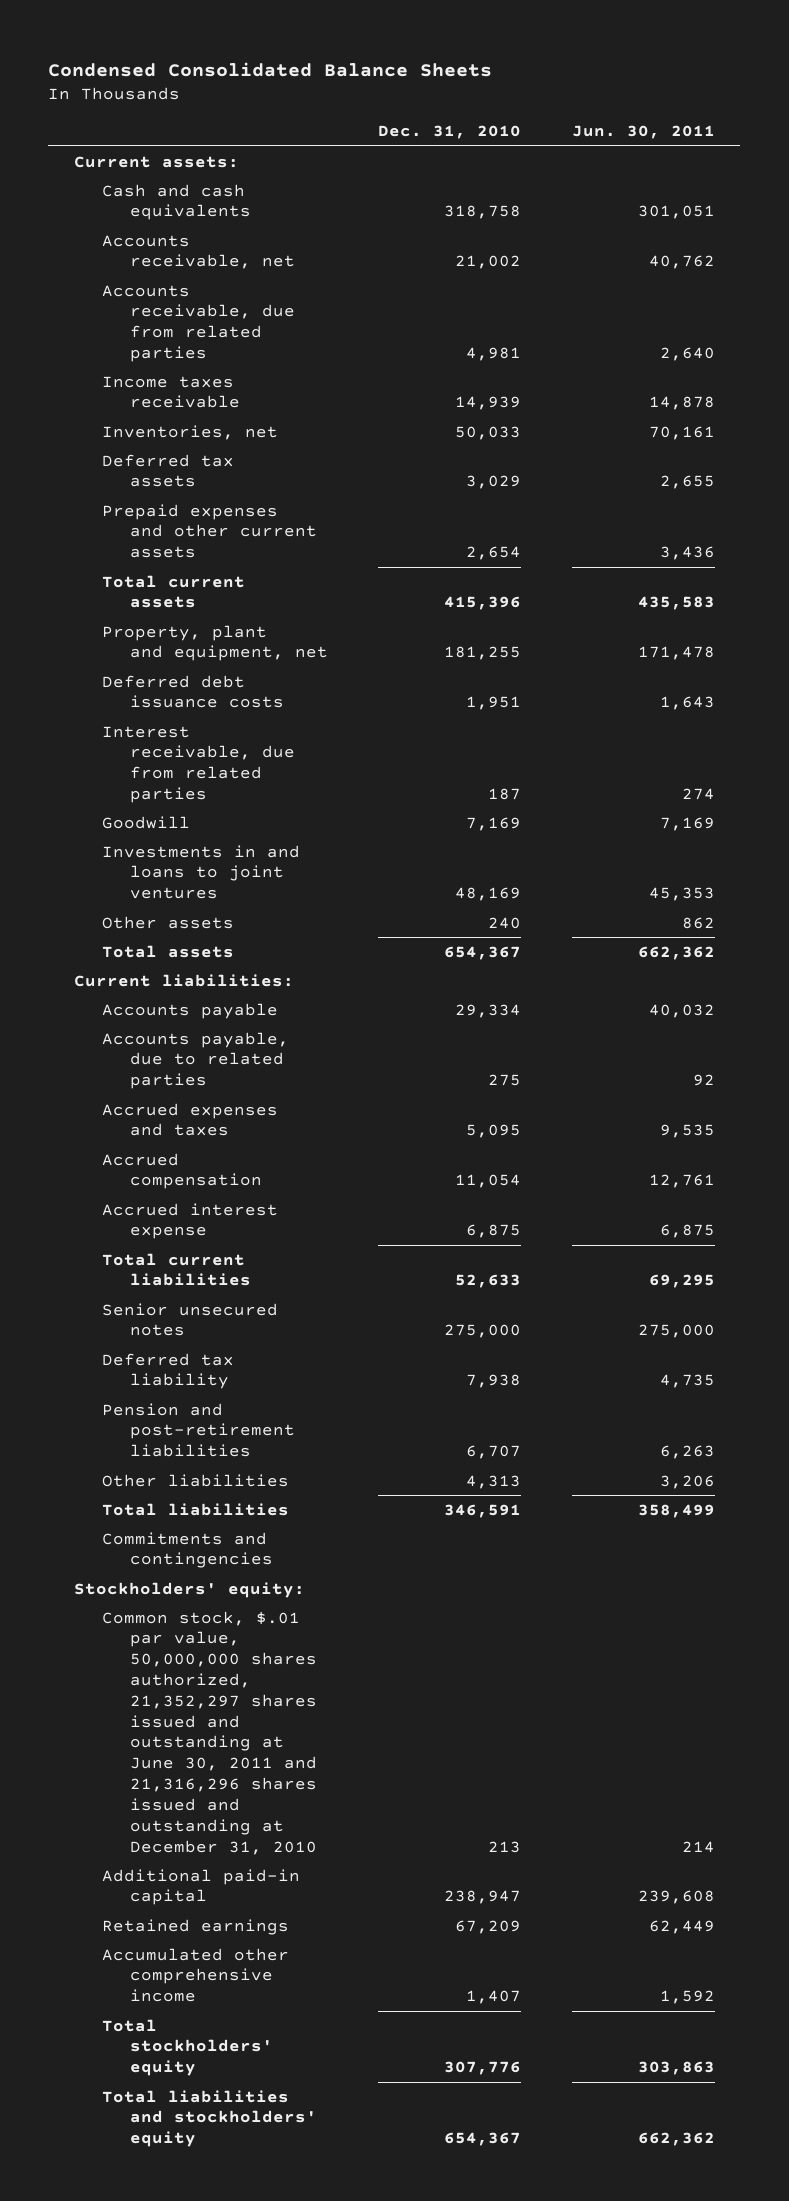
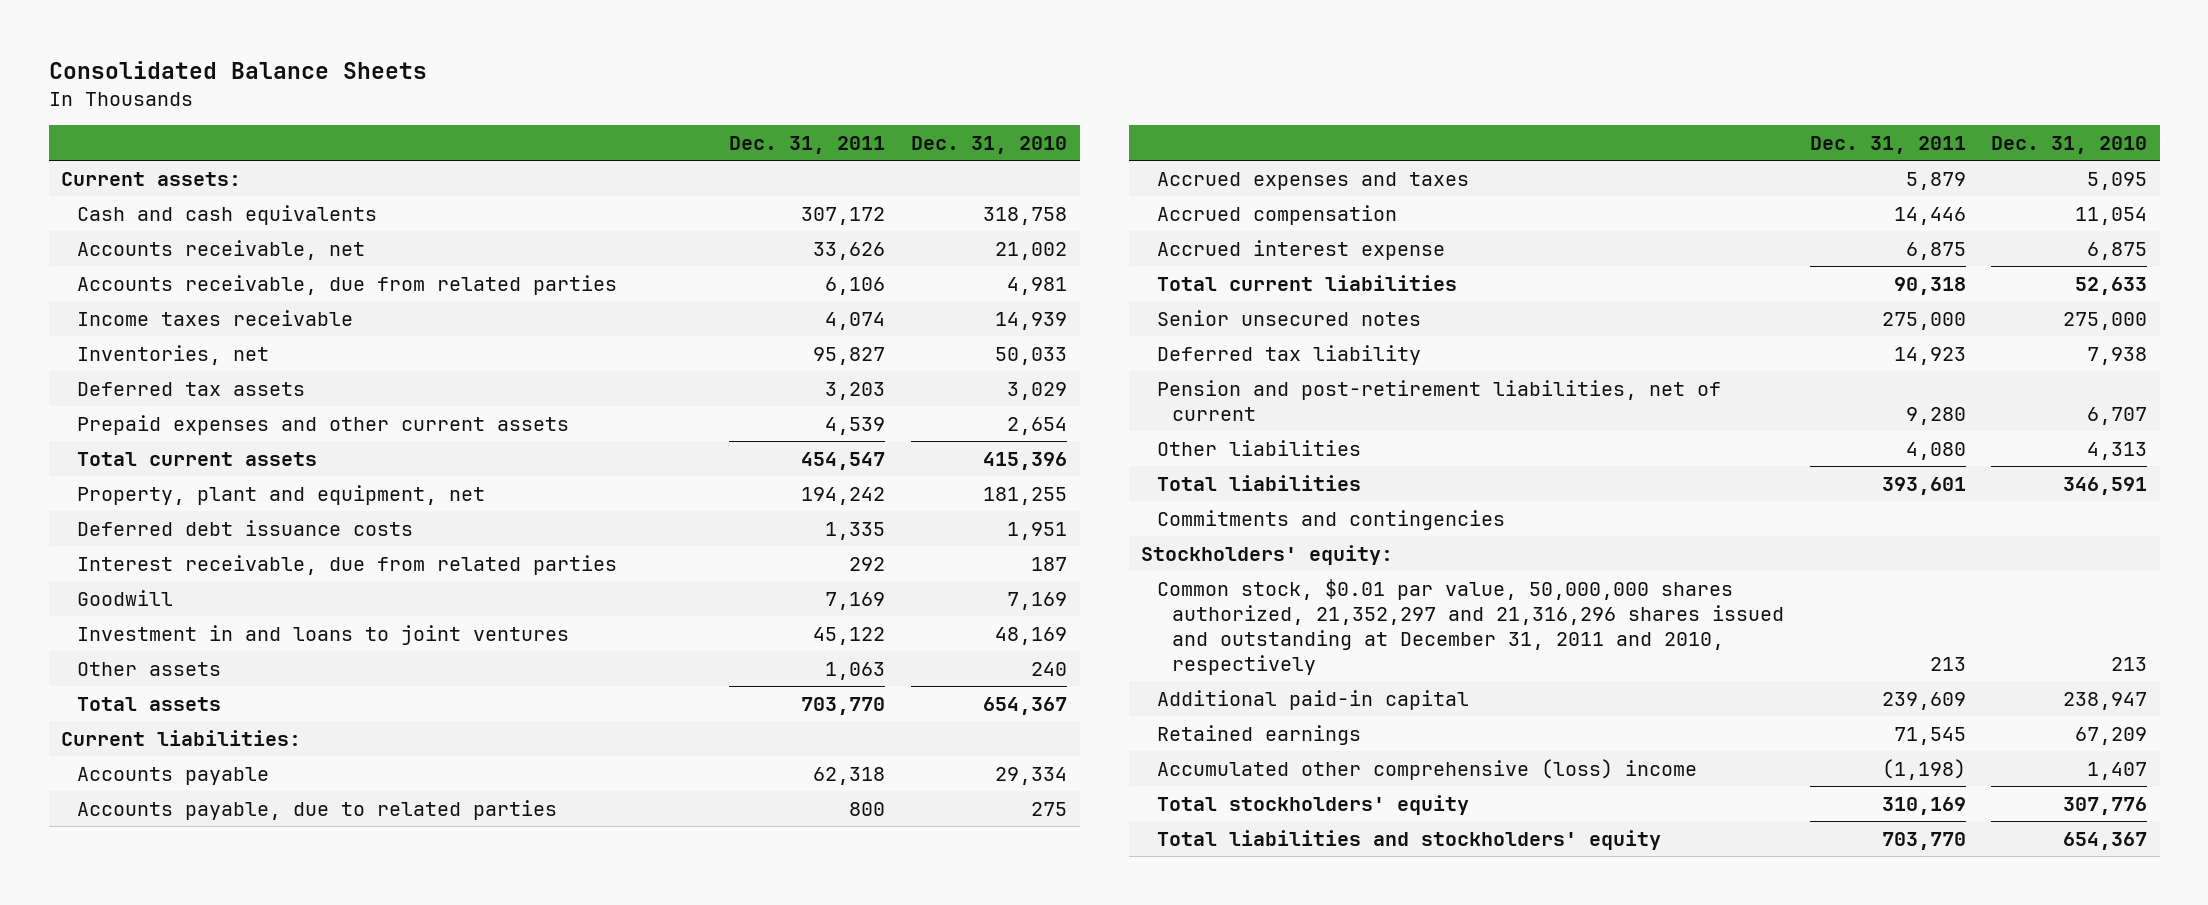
- Condensed Consolidated Balance Sheets
+ Consolidated Balance Sheets
- | Dec. 31, 2010 | Jun. 30, 2011
+ | Dec. 31, 2011 | Dec. 31, 2010
- Investments in and loans to joint ventures | 48,169 | 45,353
+ Investment in and loans to joint ventures | 45,122 | 48,169
- Pension and post-retirement liabilities | 6,707 | 6,263
+ Pension and post-retirement liabilities, net of current | 9,280 | 6,707
- Common stock, $.01 par value, 50,000,000 shares authorized, 21,352,297 shares issued and outstanding at June 30, 2011 and 21,316,296 shares issued and outstanding at December 31, 2010 | 213 | 214
+ Common stock, $0.01 par value, 50,000,000 shares authorized, 21,352,297 and 21,316,296 shares issued and outstanding at December 31, 2011 and 2010, respectively | 213 | 213
- Accumulated other comprehensive income | 1,407 | 1,592
+ Accumulated other comprehensive (loss) income | (1,198) | 1,407

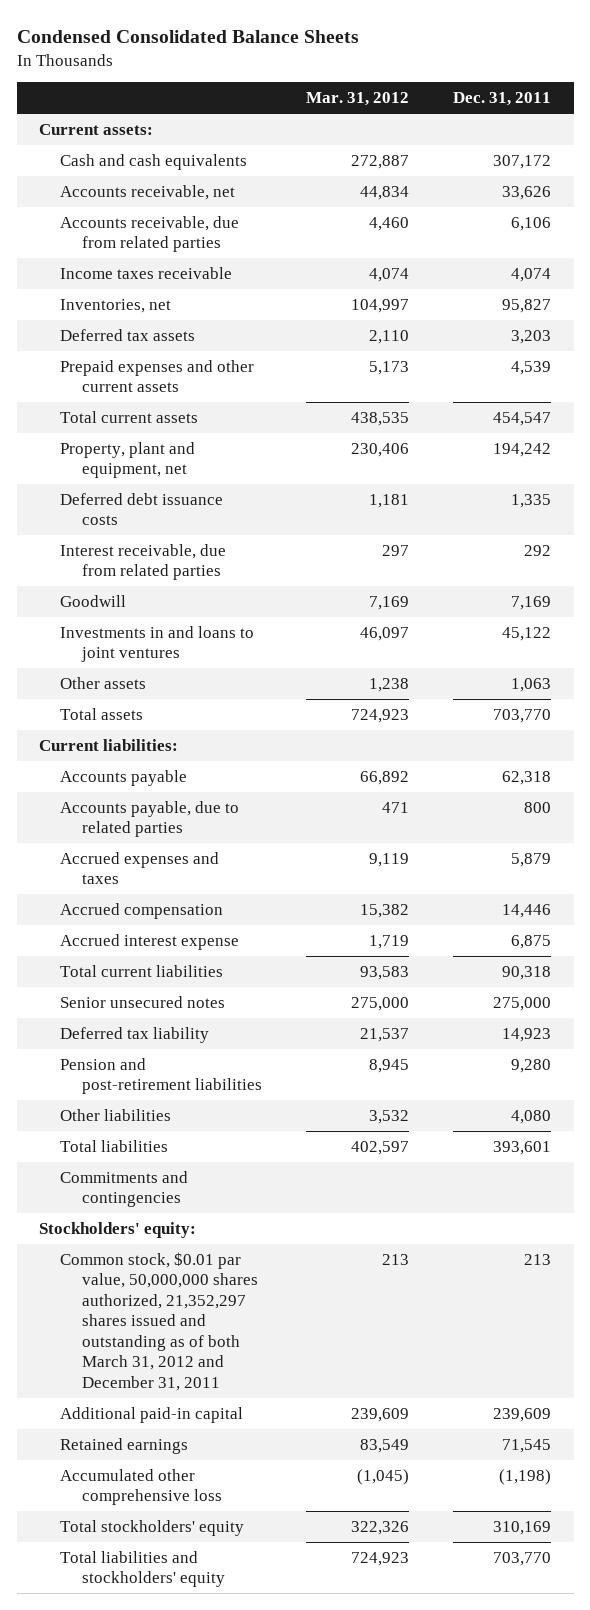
- Consolidated Balance Sheets
+ Condensed Consolidated Balance Sheets
- | Dec. 31, 2011 | Dec. 31, 2010
+ | Mar. 31, 2012 | Dec. 31, 2011
- Investment in and loans to joint ventures | 45,122 | 48,169
+ Investments in and loans to joint ventures | 46,097 | 45,122
- Pension and post-retirement liabilities, net of current | 9,280 | 6,707
+ Pension and post-retirement liabilities | 8,945 | 9,280
- Common stock, $0.01 par value, 50,000,000 shares authorized, 21,352,297 and 21,316,296 shares issued and outstanding at December 31, 2011 and 2010, respectively | 213 | 213
+ Common stock, $0.01 par value, 50,000,000 shares authorized, 21,352,297 shares issued and outstanding as of both March 31, 2012 and December 31, 2011 | 213 | 213
- Accumulated other comprehensive (loss) income | (1,198) | 1,407
+ Accumulated other comprehensive loss | (1,045) | (1,198)

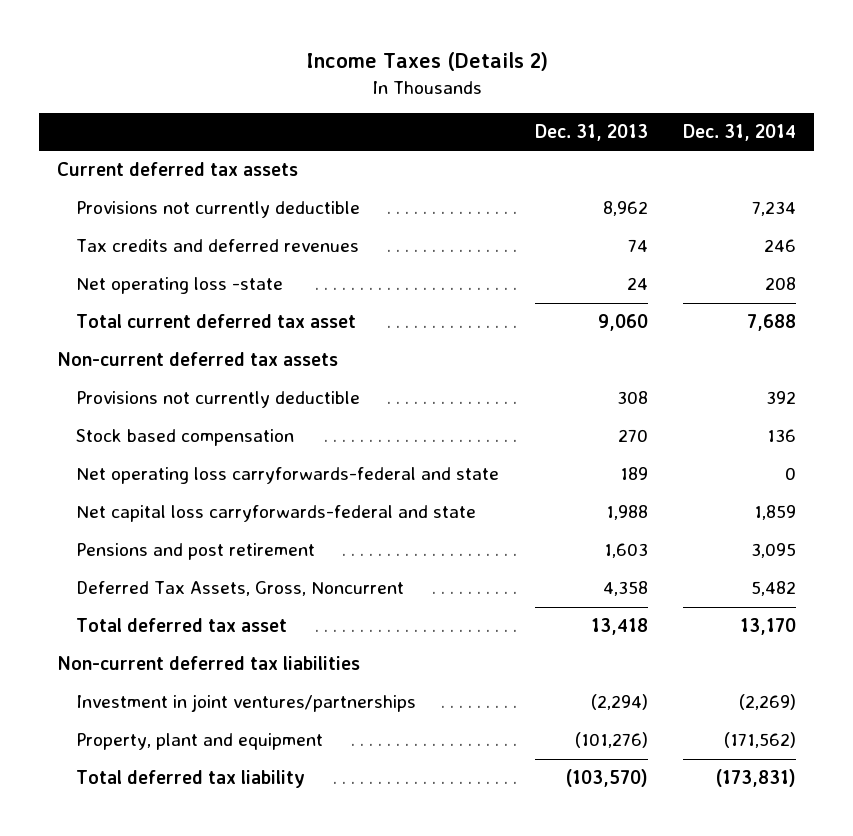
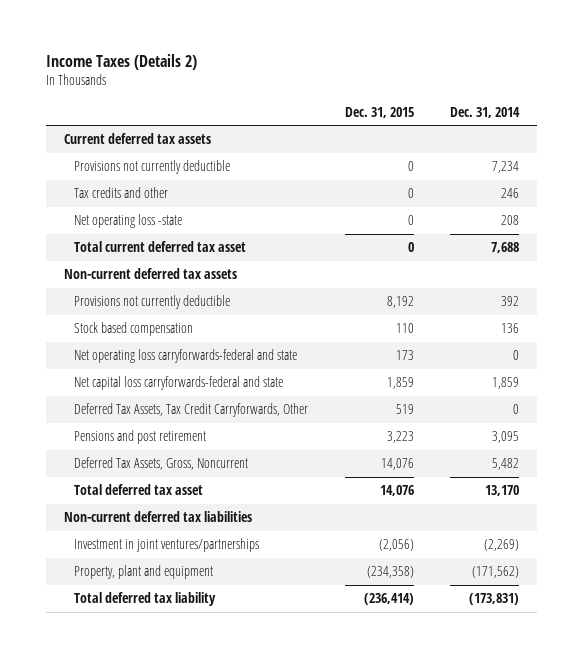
- | Dec. 31, 2013 | Dec. 31, 2014
+ | Dec. 31, 2015 | Dec. 31, 2014
- Tax credits and deferred revenues | 74 | 246
+ Tax credits and other | 0 | 246
+ Deferred Tax Assets, Tax Credit Carryforwards, Other | 519 | 0

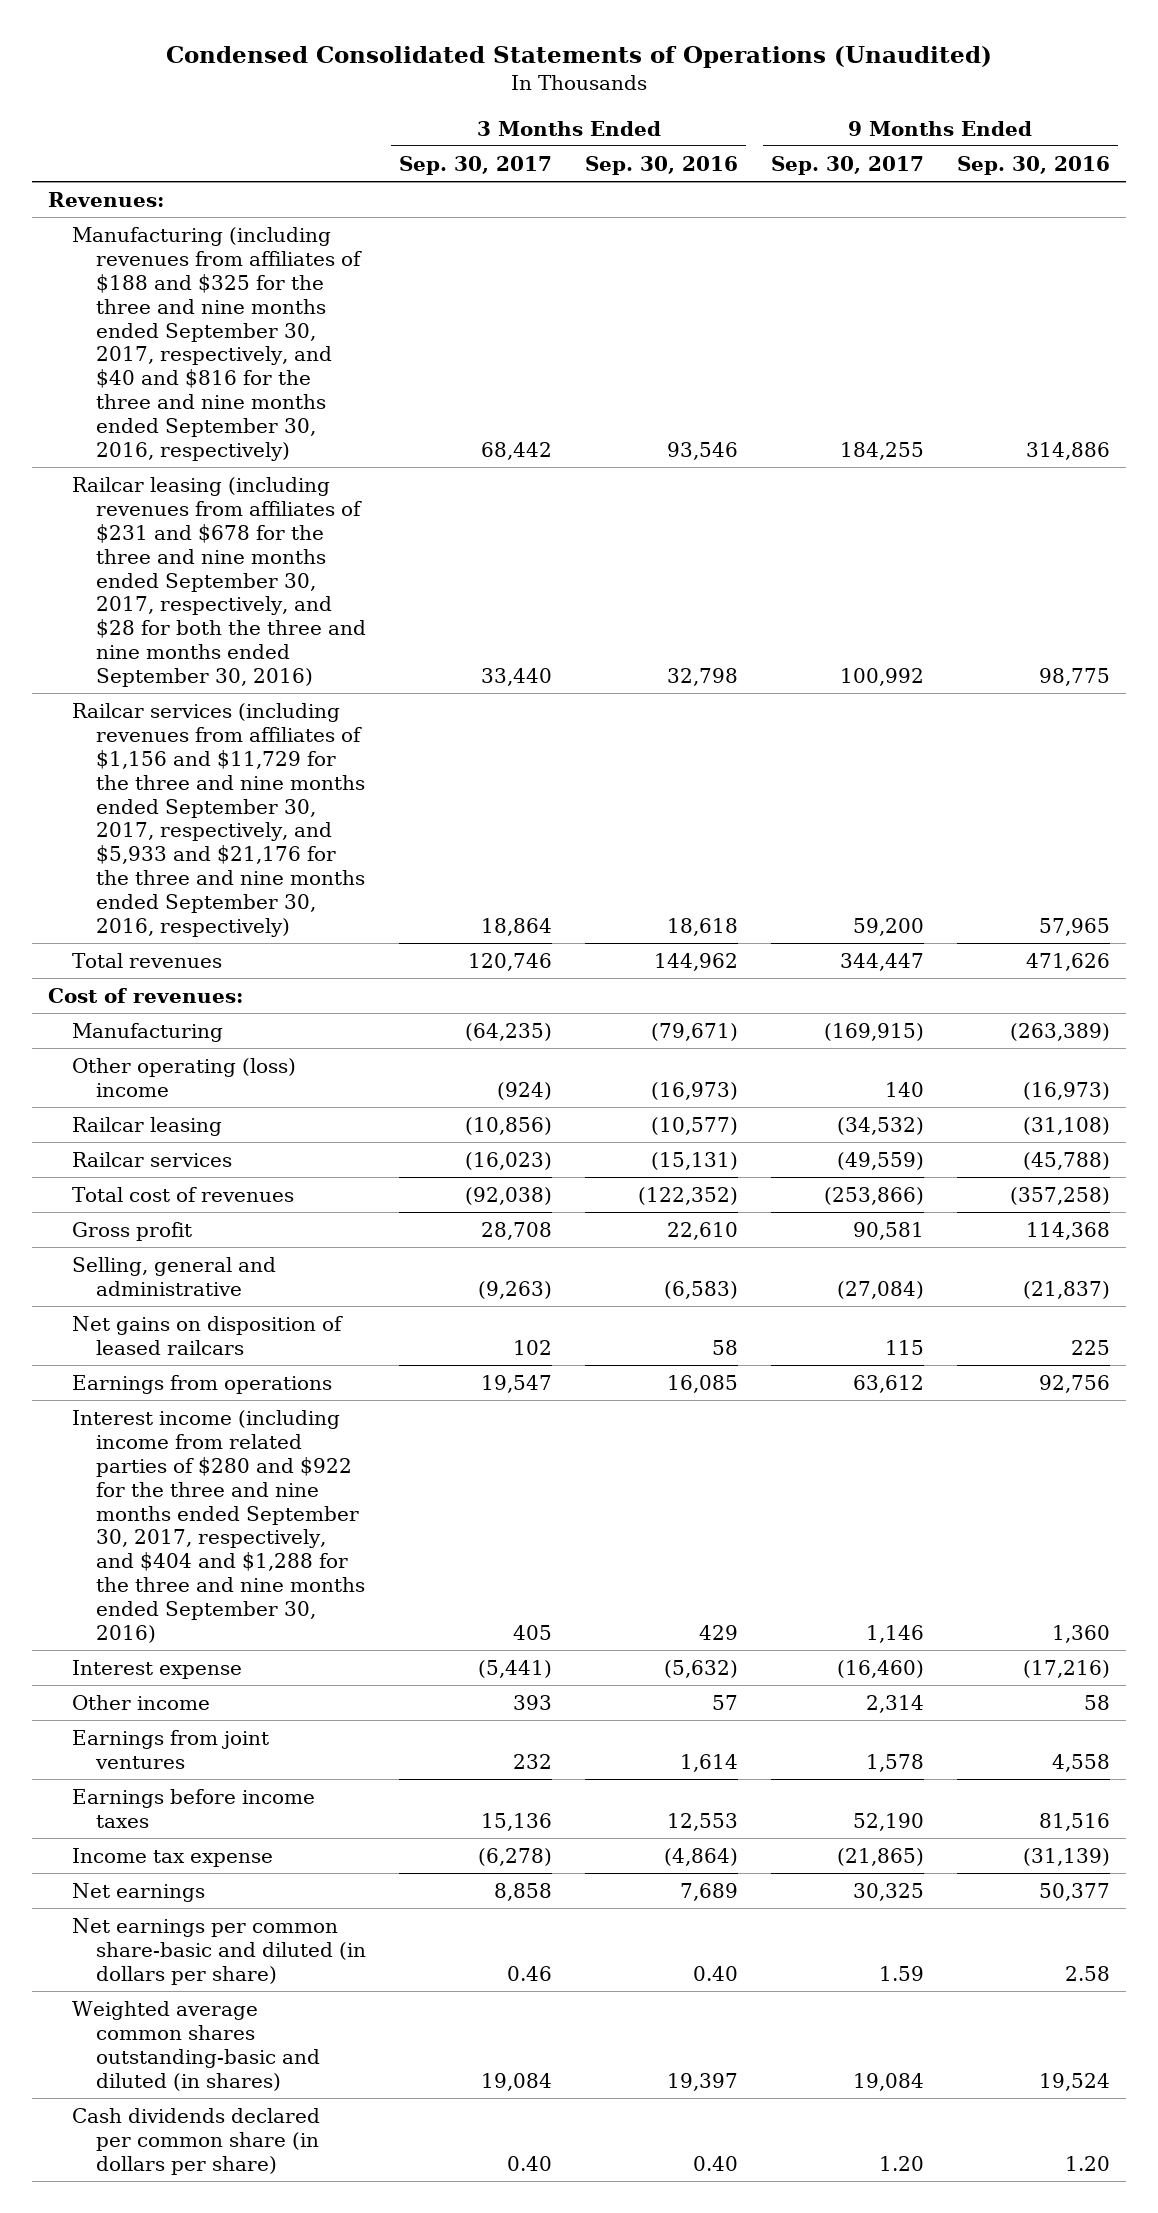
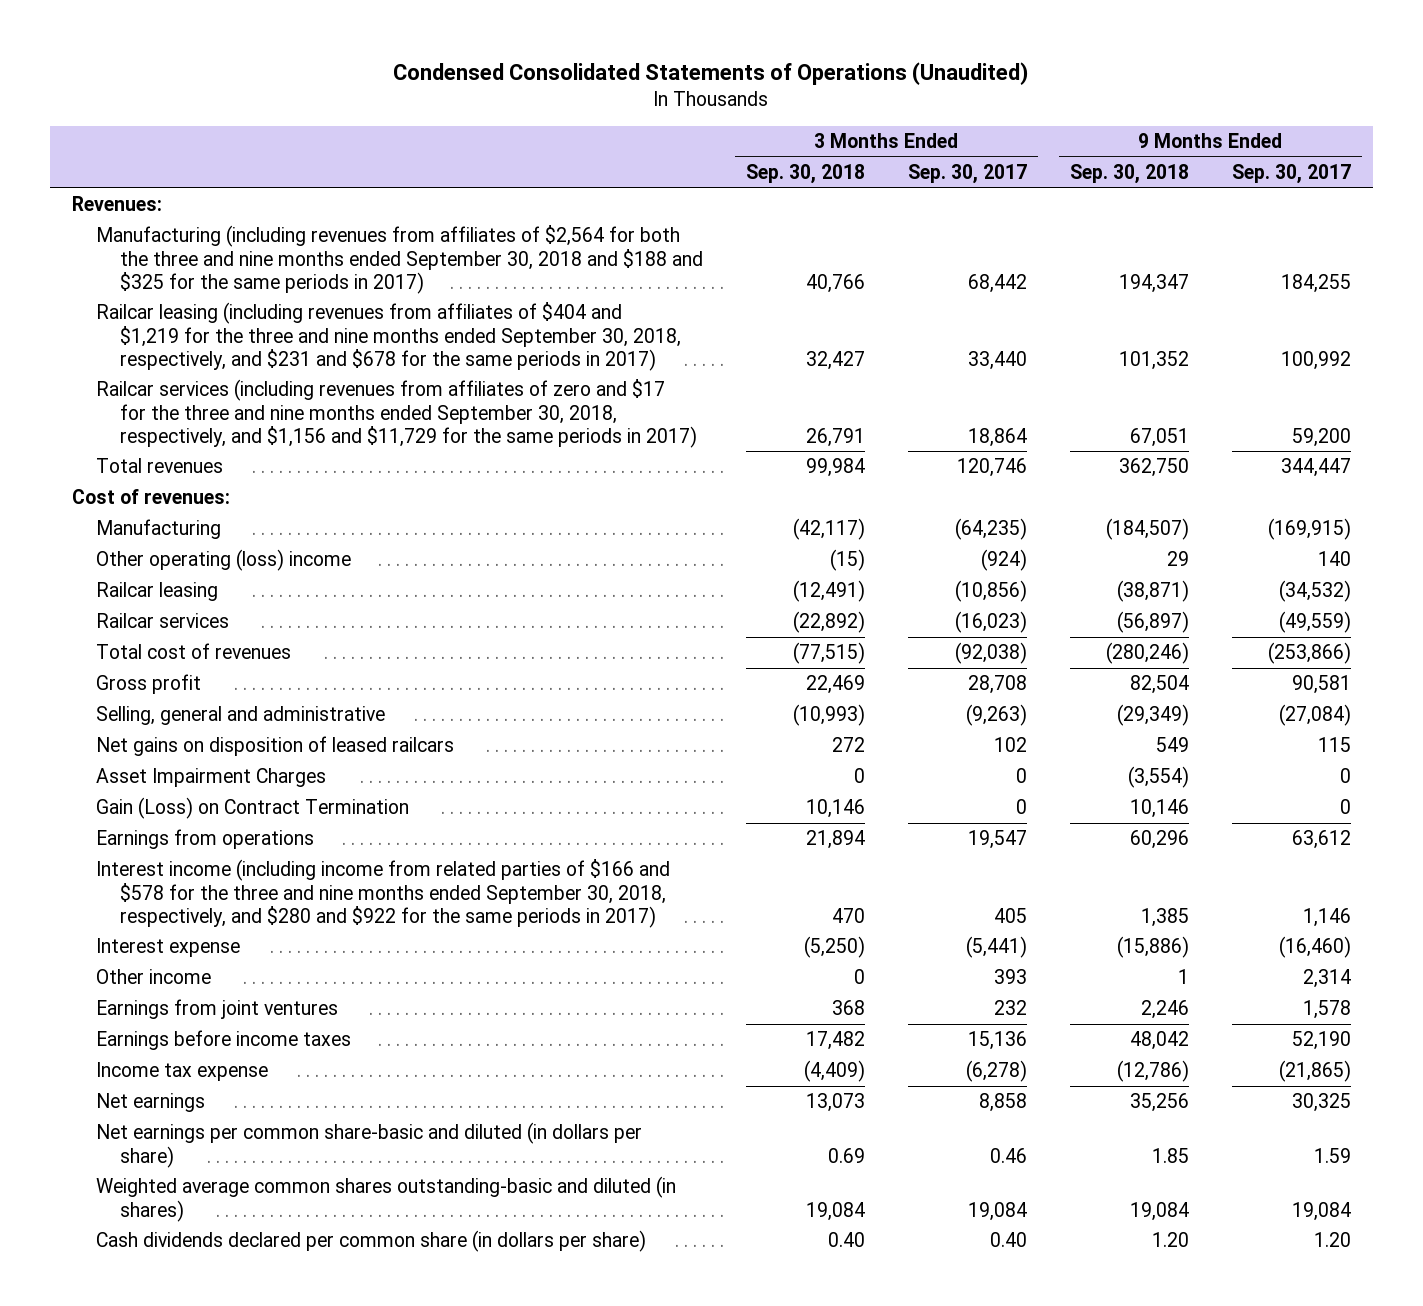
- | 3 Months Ended Sep. 30, 2017 | 3 Months Ended Sep. 30, 2016 | 9 Months Ended Sep. 30, 2017 | 9 Months Ended Sep. 30, 2016
+ | 3 Months Ended Sep. 30, 2018 | 3 Months Ended Sep. 30, 2017 | 9 Months Ended Sep. 30, 2018 | 9 Months Ended Sep. 30, 2017
- Manufacturing (including revenues from affiliates of $188 and $325 for the three and nine months ended September 30, 2017, respectively, and $40 and $816 for the three and nine months ended September 30, 2016, respectively) | 68,442 | 93,546 | 184,255 | 314,886
- Railcar leasing (including revenues from affiliates of $231 and $678 for the three and nine months ended September 30, 2017, respectively, and $28 for both the three and nine months ended September 30, 2016) | 33,440 | 32,798 | 100,992 | 98,775
- Railcar services (including revenues from affiliates of $1,156 and $11,729 for the three and nine months ended September 30, 2017, respectively, and $5,933 and $21,176 for the three and nine months ended September 30, 2016, respectively) | 18,864 | 18,618 | 59,200 | 57,965
+ Manufacturing (including revenues from affiliates of $2,564 for both the three and nine months ended September 30, 2018 and $188 and $325 for the same periods in 2017) | 40,766 | 68,442 | 194,347 | 184,255
+ Railcar leasing (including revenues from affiliates of $404 and $1,219 for the three and nine months ended September 30, 2018, respectively, and $231 and $678 for the same periods in 2017) | 32,427 | 33,440 | 101,352 | 100,992
+ Railcar services (including revenues from affiliates of zero and $17 for the three and nine months ended September 30, 2018, respectively, and $1,156 and $11,729 for the same periods in 2017) | 26,791 | 18,864 | 67,051 | 59,200
+ Asset Impairment Charges | 0 | 0 | (3,554) | 0
+ Gain (Loss) on Contract Termination | 10,146 | 0 | 10,146 | 0
- Interest income (including income from related parties of $280 and $922 for the three and nine months ended September 30, 2017, respectively, and $404 and $1,288 for the three and nine months ended September 30, 2016) | 405 | 429 | 1,146 | 1,360
+ Interest income (including income from related parties of $166 and $578 for the three and nine months ended September 30, 2018, respectively, and $280 and $922 for the same periods in 2017) | 470 | 405 | 1,385 | 1,146

